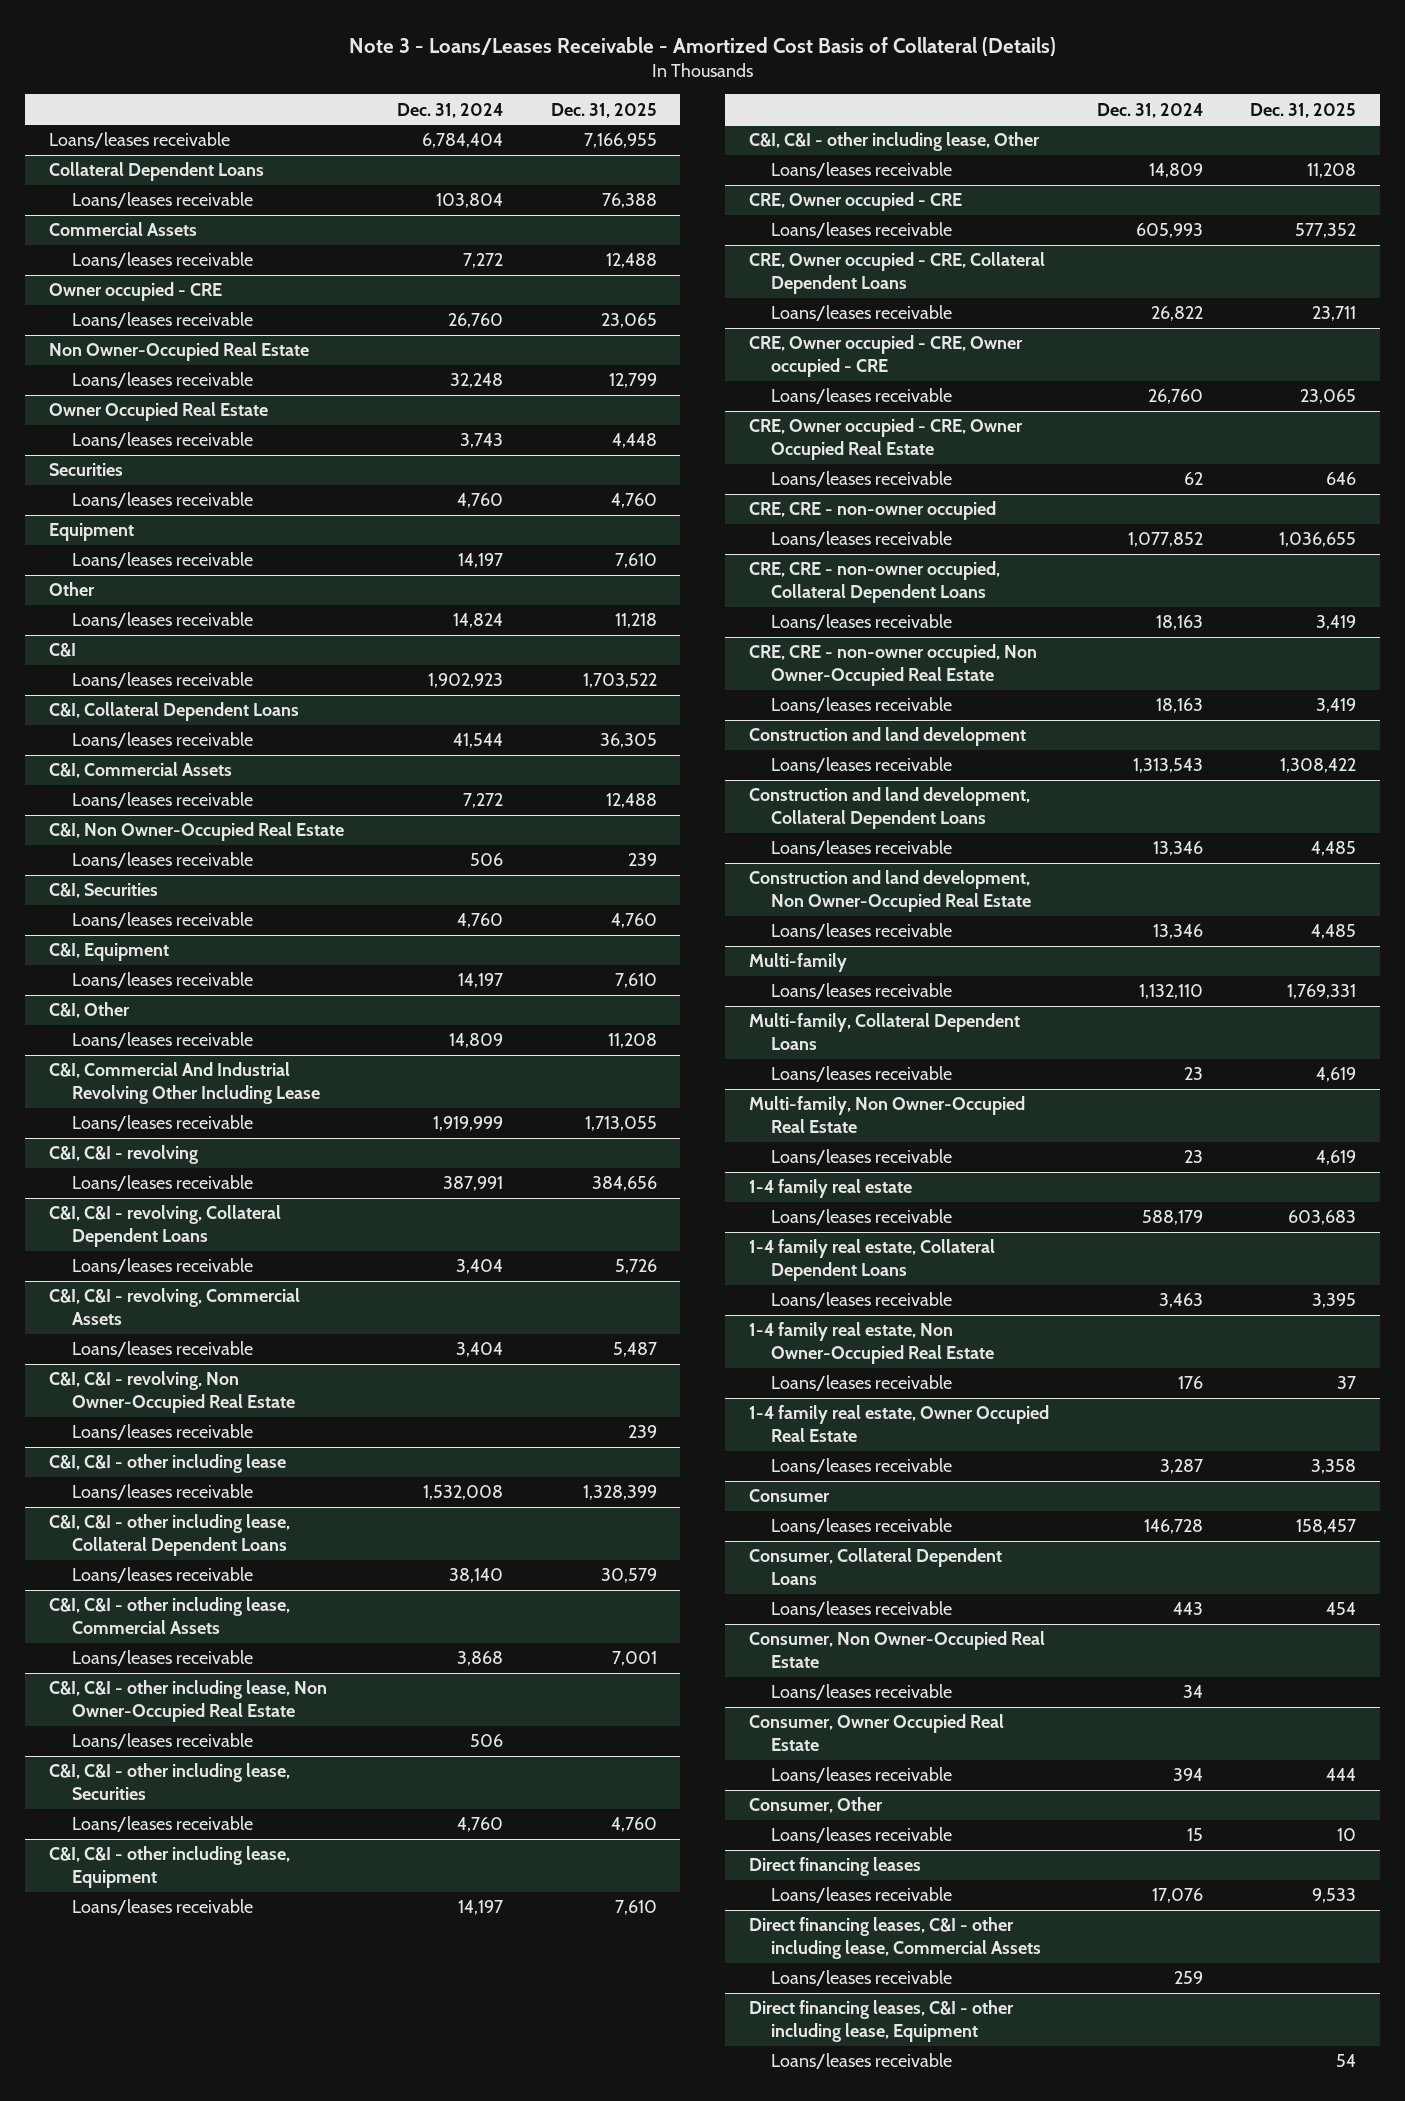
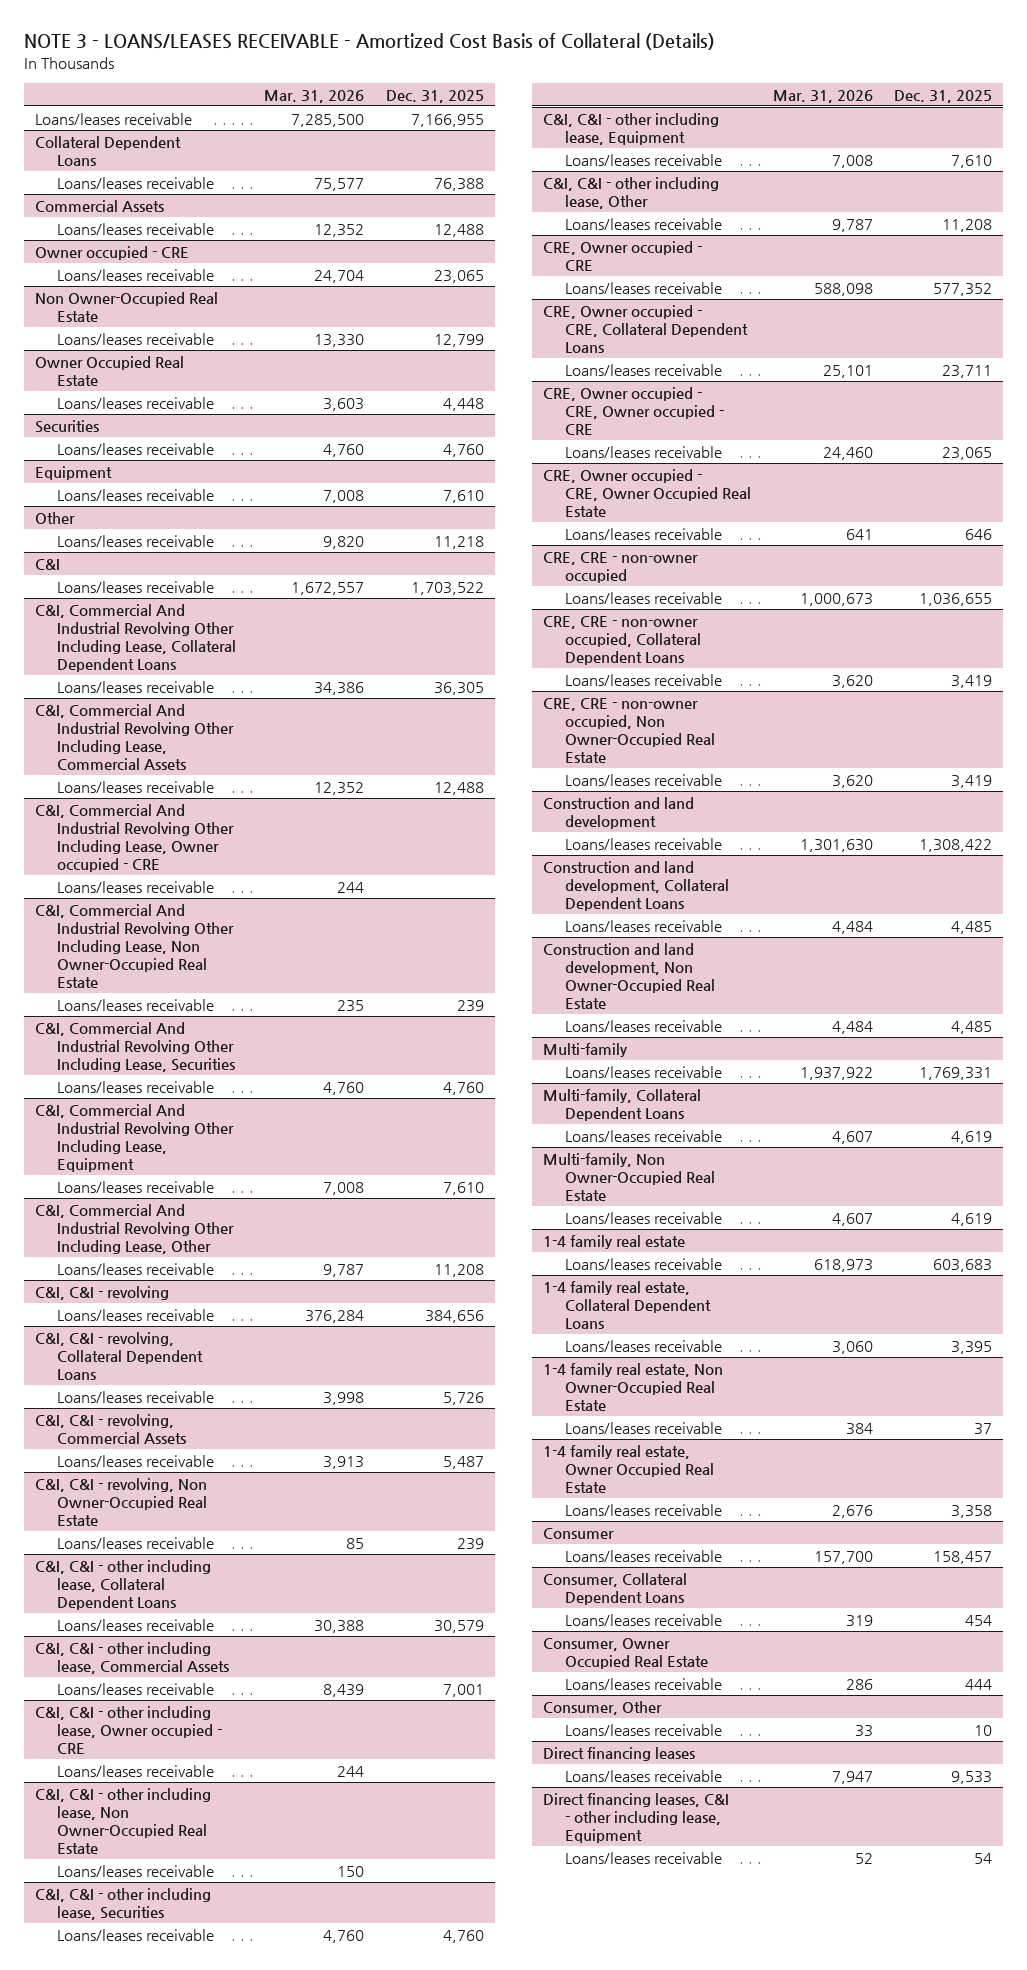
- Note 3 - Loans/Leases Receivable - Amortized Cost Basis of Collateral (Details)
+ NOTE 3 - LOANS/LEASES RECEIVABLE - Amortized Cost Basis of Collateral (Details)
- | Dec. 31, 2024 | Dec. 31, 2025
+ | Mar. 31, 2026 | Dec. 31, 2025
- C&I, Collateral Dependent Loans
+ C&I, Commercial And Industrial Revolving Other Including Lease, Collateral Dependent Loans
- C&I, Commercial Assets
+ C&I, Commercial And Industrial Revolving Other Including Lease, Commercial Assets
- C&I, Non Owner-Occupied Real Estate
+ C&I, Commercial And Industrial Revolving Other Including Lease, Owner occupied - CRE
+ Loans/leases receivable | 244 |
+ C&I, Commercial And Industrial Revolving Other Including Lease, Non Owner-Occupied Real Estate
- C&I, Securities
+ C&I, Commercial And Industrial Revolving Other Including Lease, Securities
- C&I, Equipment
+ C&I, Commercial And Industrial Revolving Other Including Lease, Equipment
- C&I, Other
+ C&I, Commercial And Industrial Revolving Other Including Lease, Other
- C&I, Commercial And Industrial Revolving Other Including Lease
- Loans/leases receivable | 1,919,999 | 1,713,055
- C&I, C&I - other including lease
- Loans/leases receivable | 1,532,008 | 1,328,399
+ C&I, C&I - other including lease, Owner occupied - CRE
+ Loans/leases receivable | 244 |
- Consumer, Non Owner-Occupied Real Estate
- Loans/leases receivable | 34 |
- Direct financing leases, C&I - other including lease, Commercial Assets
- Loans/leases receivable | 259 |

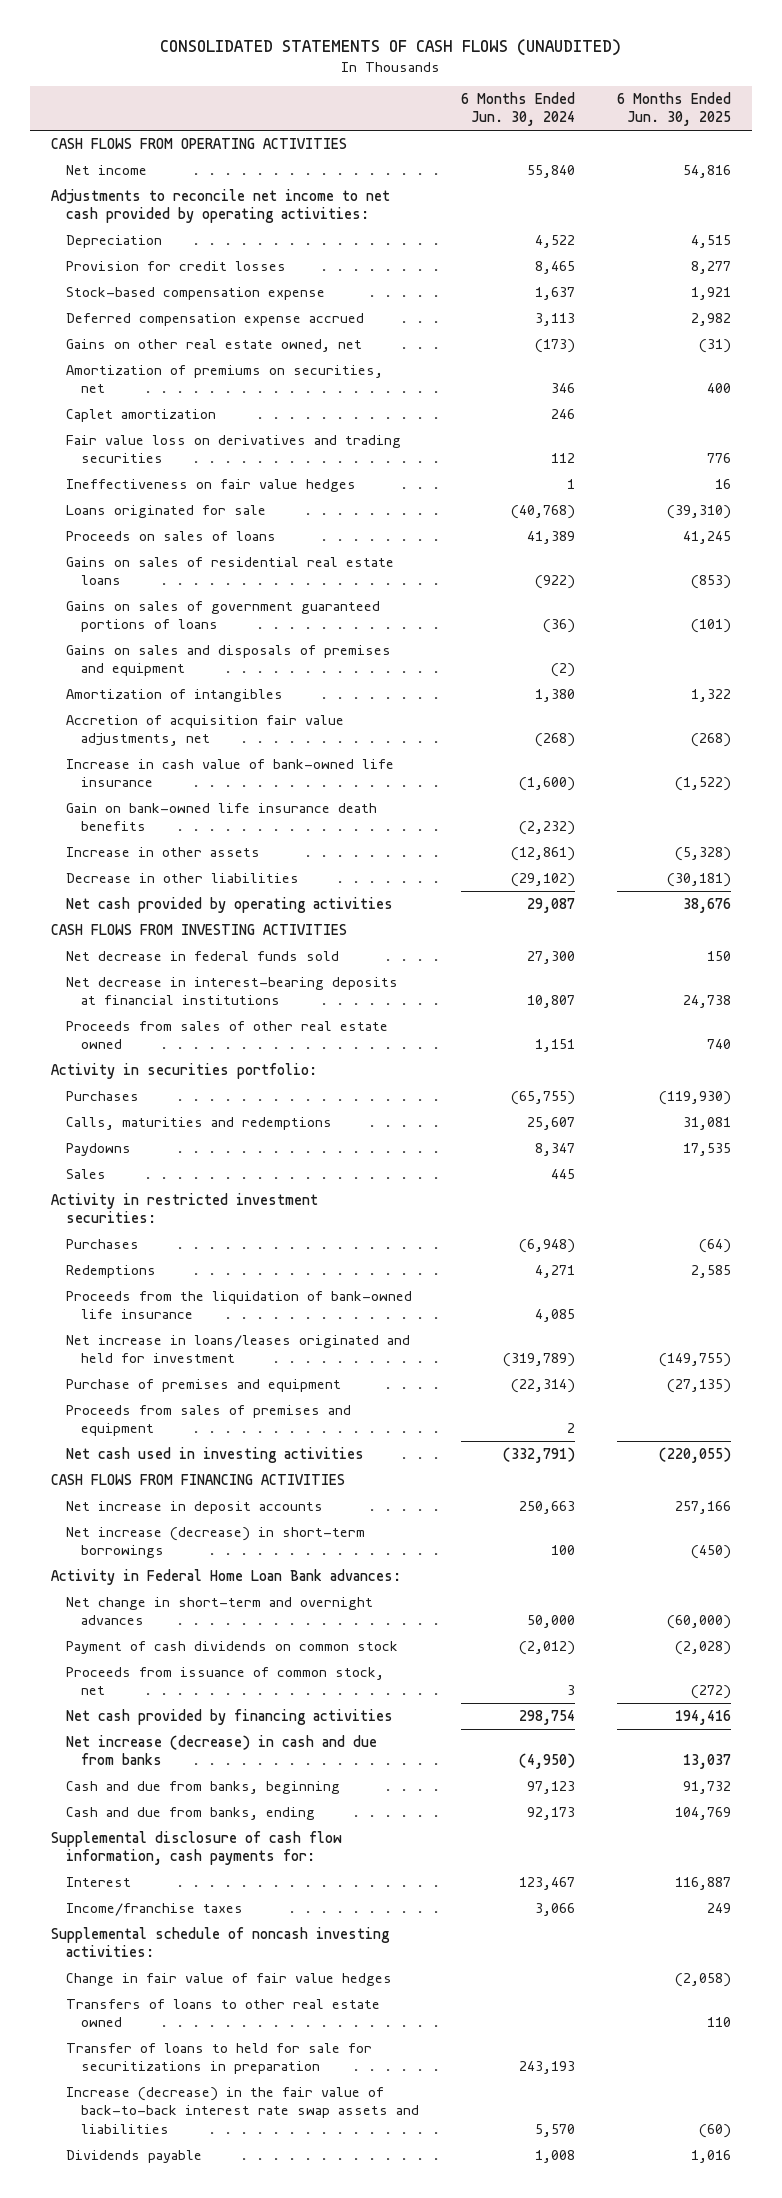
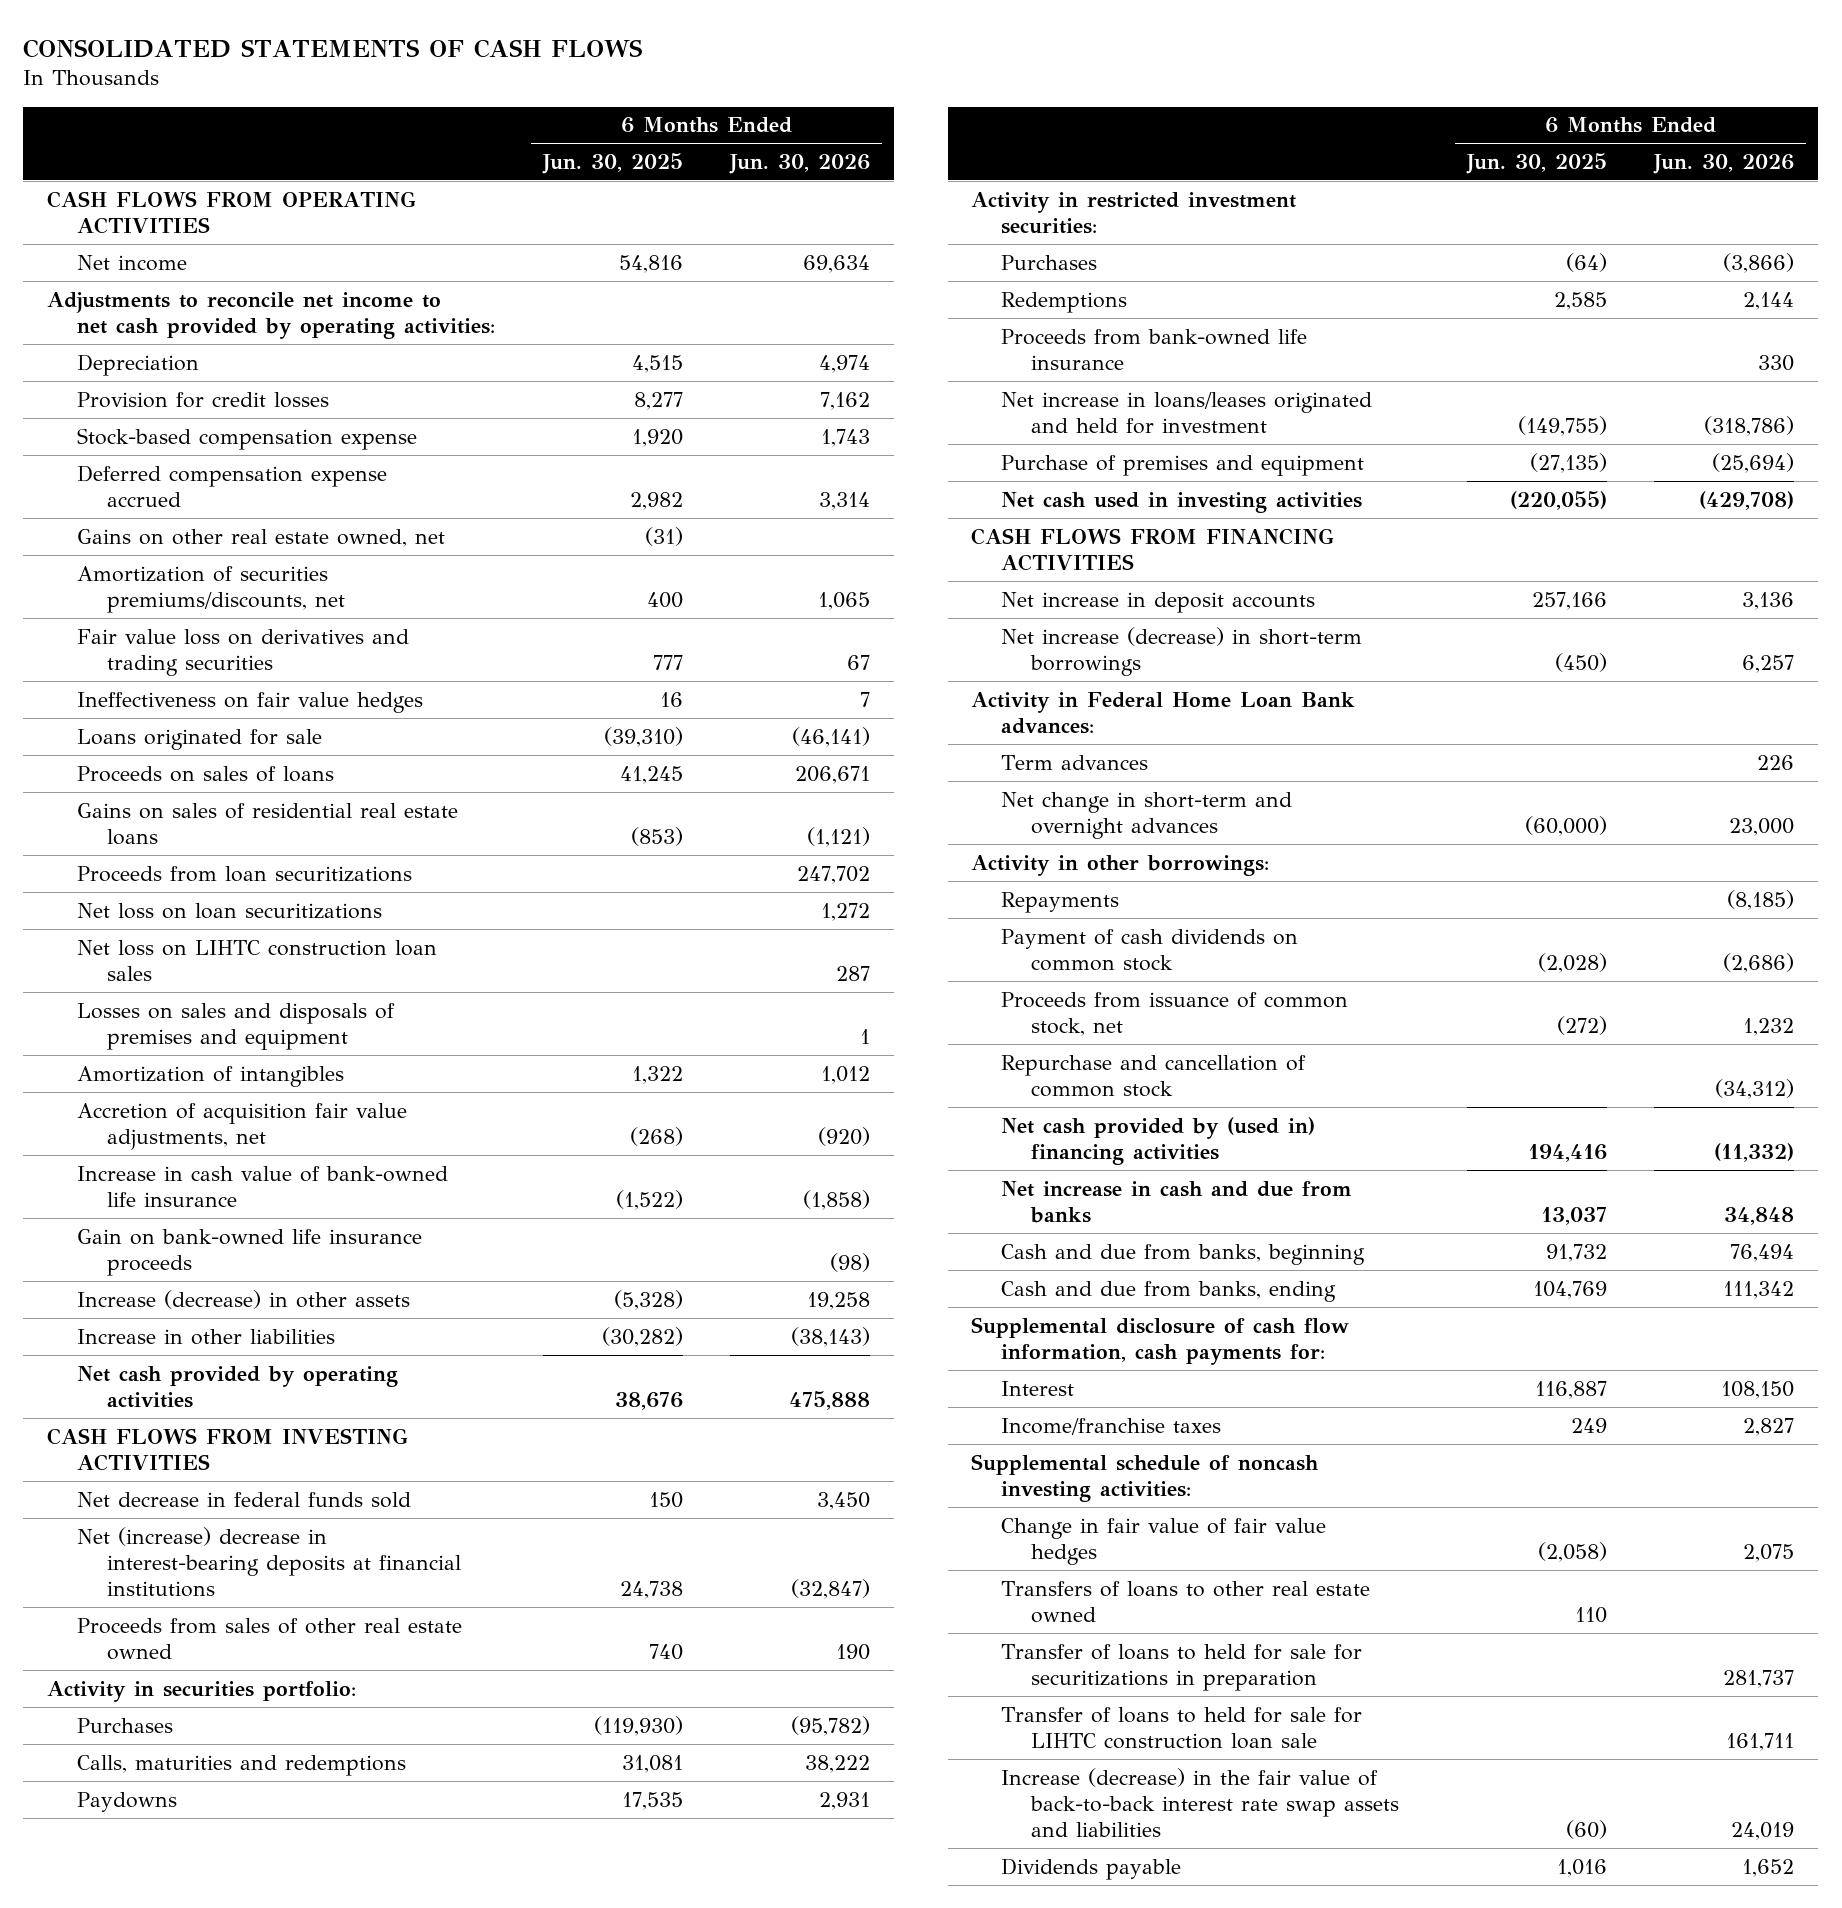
- CONSOLIDATED STATEMENTS OF CASH FLOWS (UNAUDITED)
+ CONSOLIDATED STATEMENTS OF CASH FLOWS
- | 6 Months Ended Jun. 30, 2024 | 6 Months Ended Jun. 30, 2025
+ | 6 Months Ended Jun. 30, 2025 | 6 Months Ended Jun. 30, 2026
- Stock-based compensation expense | 1,637 | 1,921
+ Stock-based compensation expense | 1,920 | 1,743
- Amortization of premiums on securities, net | 346 | 400
- Caplet amortization | 246 |
- Fair value loss on derivatives and trading securities | 112 | 776
+ Amortization of securities premiums/discounts, net | 400 | 1,065
+ Fair value loss on derivatives and trading securities | 777 | 67
- Gains on sales of government guaranteed portions of loans | (36) | (101)
- Gains on sales and disposals of premises and equipment | (2) |
+ Proceeds from loan securitizations | | 247,702
+ Net loss on loan securitizations | | 1,272
+ Net loss on LIHTC construction loan sales | | 287
+ Losses on sales and disposals of premises and equipment | | 1
- Gain on bank-owned life insurance death benefits | (2,232) |
- Increase in other assets | (12,861) | (5,328)
- Decrease in other liabilities | (29,102) | (30,181)
+ Gain on bank-owned life insurance proceeds | | (98)
+ Increase (decrease) in other assets | (5,328) | 19,258
+ Increase in other liabilities | (30,282) | (38,143)
- Net decrease in interest-bearing deposits at financial institutions | 10,807 | 24,738
+ Net (increase) decrease in interest-bearing deposits at financial institutions | 24,738 | (32,847)
- Sales | 445 |
- Proceeds from the liquidation of bank-owned life insurance | 4,085 |
+ Proceeds from bank-owned life insurance | | 330
- Proceeds from sales of premises and equipment | 2 |
+ Term advances | | 226
+ Activity in other borrowings:
+ Repayments | | (8,185)
- Net cash provided by financing activities | 298,754 | 194,416
- Net increase (decrease) in cash and due from banks | (4,950) | 13,037
+ Repurchase and cancellation of common stock | | (34,312)
+ Net cash provided by (used in) financing activities | 194,416 | (11,332)
+ Net increase in cash and due from banks | 13,037 | 34,848
+ Transfer of loans to held for sale for LIHTC construction loan sale | | 161,711

